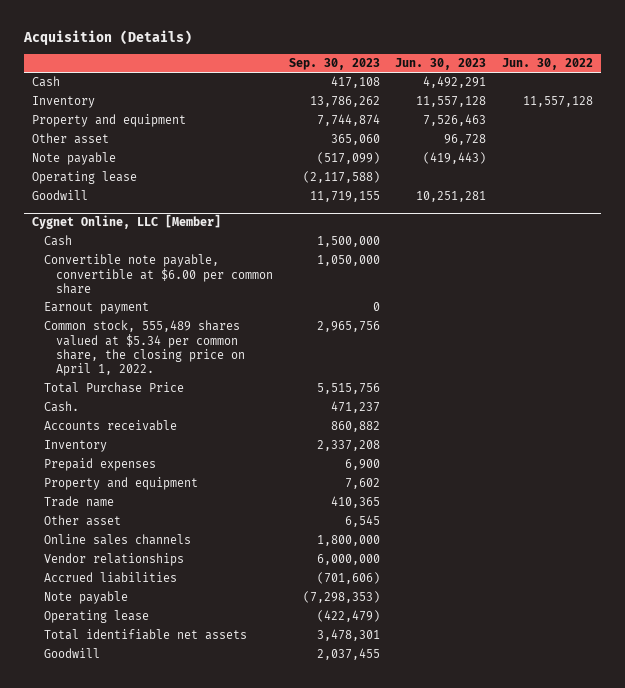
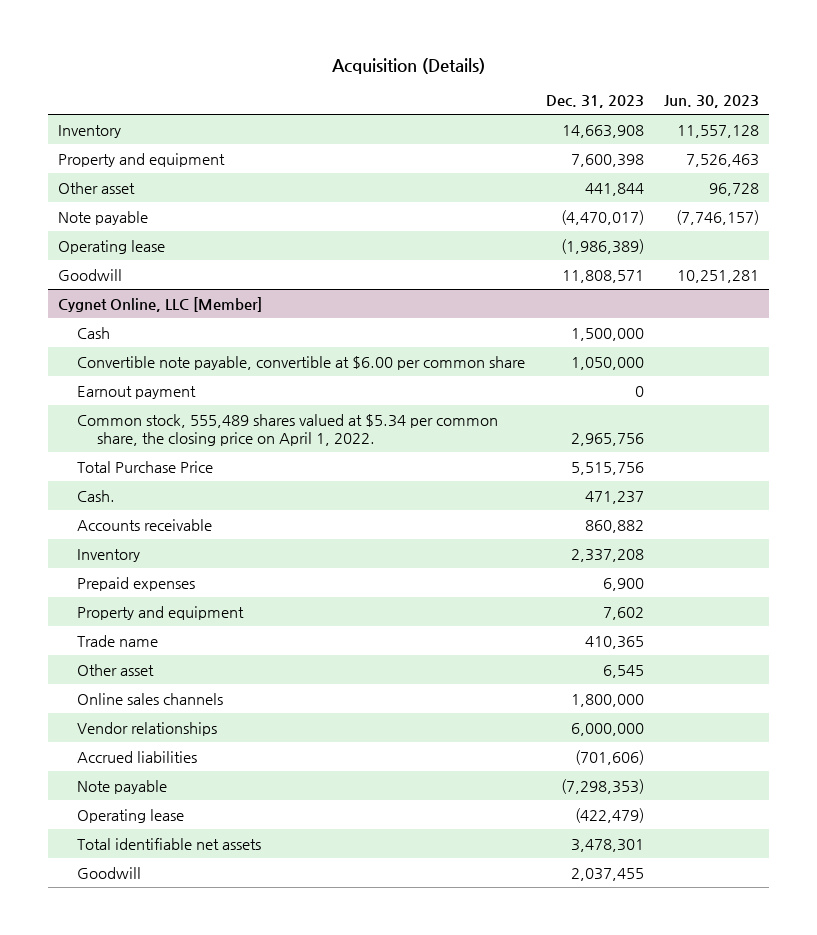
- | Sep. 30, 2023 | Jun. 30, 2023 | Jun. 30, 2022
+ | Dec. 31, 2023 | Jun. 30, 2023
- Cash | 417,108 | 4,492,291 |
- Note payable | (517,099) | (419,443) |
+ Note payable | (4,470,017) | (7,746,157)

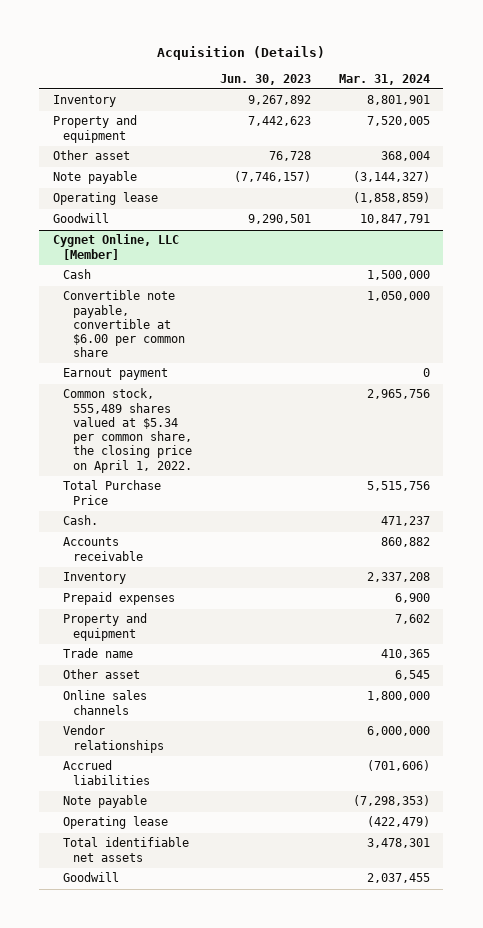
- | Dec. 31, 2023 | Jun. 30, 2023
+ | Jun. 30, 2023 | Mar. 31, 2024
- Inventory | 14,663,908 | 11,557,128
- Property and equipment | 7,600,398 | 7,526,463
- Other asset | 441,844 | 96,728
+ Inventory | 9,267,892 | 8,801,901
+ Property and equipment | 7,442,623 | 7,520,005
+ Other asset | 76,728 | 368,004
- Goodwill | 11,808,571 | 10,251,281
+ Goodwill | 9,290,501 | 10,847,791

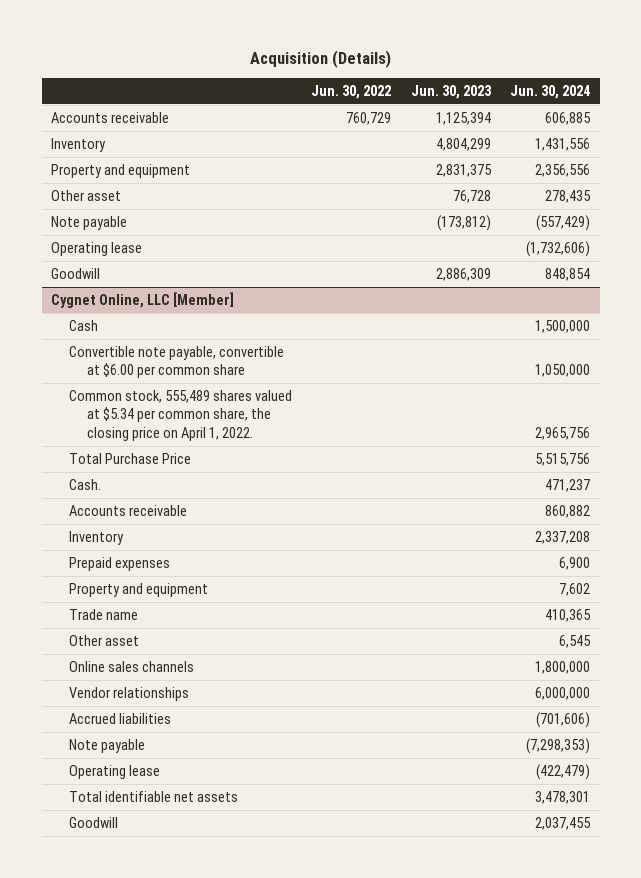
- | Jun. 30, 2023 | Mar. 31, 2024
+ | Jun. 30, 2022 | Jun. 30, 2023 | Jun. 30, 2024
- Inventory | 9,267,892 | 8,801,901
- Property and equipment | 7,442,623 | 7,520,005
+ Accounts receivable | 760,729 | 1,125,394 | 606,885
+ Inventory | | 4,804,299 | 1,431,556
+ Property and equipment | | 2,831,375 | 2,356,556
- Note payable | (7,746,157) | (3,144,327)
+ Note payable | | (173,812) | (557,429)
- Goodwill | 9,290,501 | 10,847,791
+ Goodwill | | 2,886,309 | 848,854
@ Cygnet Online, LLC [Member]
- Earnout payment | | 0

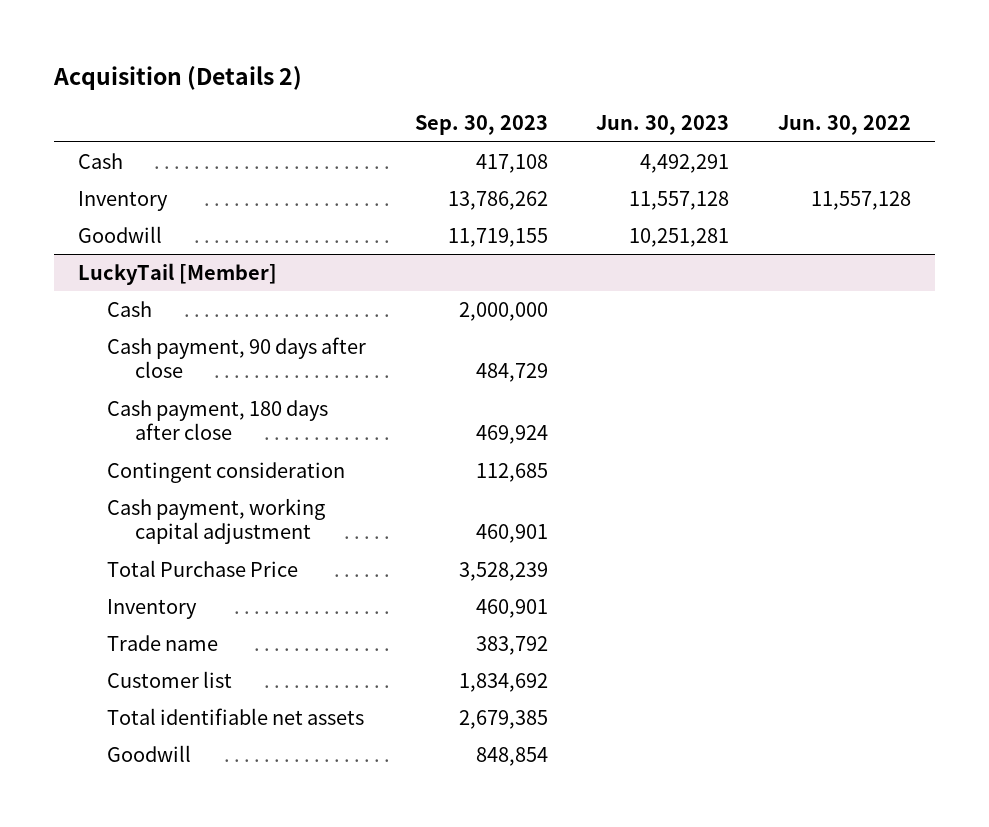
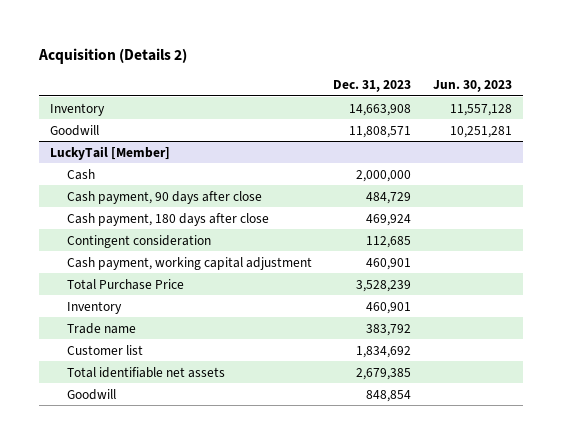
- | Sep. 30, 2023 | Jun. 30, 2023 | Jun. 30, 2022
+ | Dec. 31, 2023 | Jun. 30, 2023
- Cash | 417,108 | 4,492,291 |

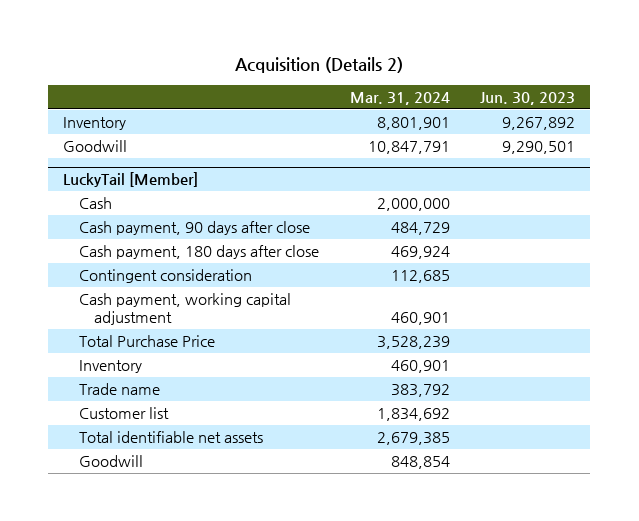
- | Dec. 31, 2023 | Jun. 30, 2023
+ | Mar. 31, 2024 | Jun. 30, 2023
- Inventory | 14,663,908 | 11,557,128
- Goodwill | 11,808,571 | 10,251,281
+ Inventory | 8,801,901 | 9,267,892
+ Goodwill | 10,847,791 | 9,290,501

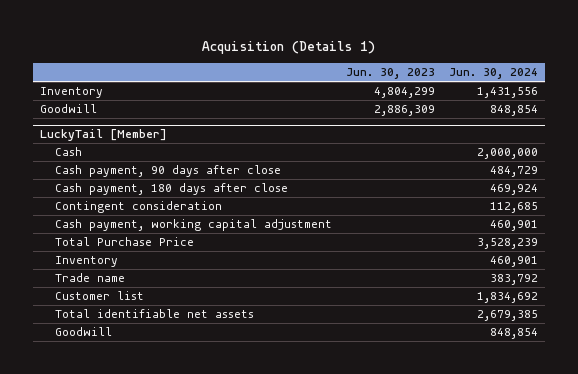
- Acquisition (Details 2)
+ Acquisition (Details 1)
- | Mar. 31, 2024 | Jun. 30, 2023
+ | Jun. 30, 2023 | Jun. 30, 2024
- Inventory | 8,801,901 | 9,267,892
- Goodwill | 10,847,791 | 9,290,501
+ Inventory | 4,804,299 | 1,431,556
+ Goodwill | 2,886,309 | 848,854

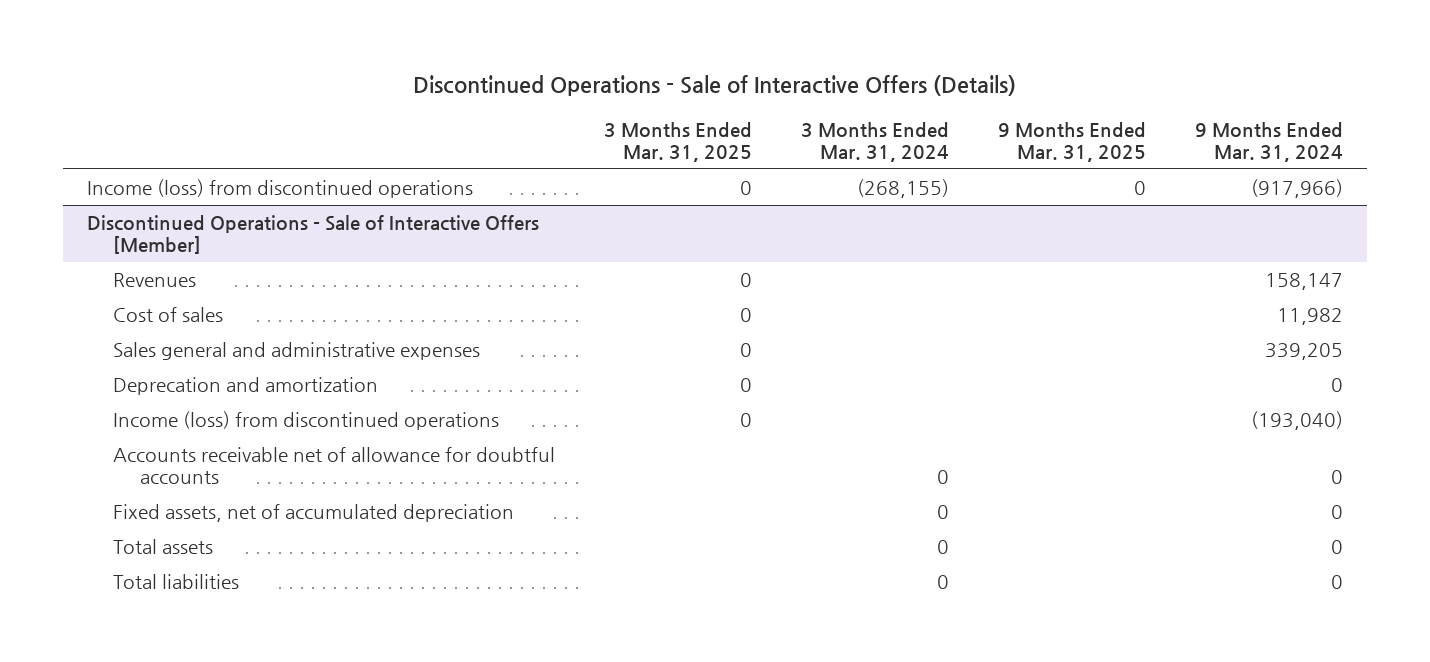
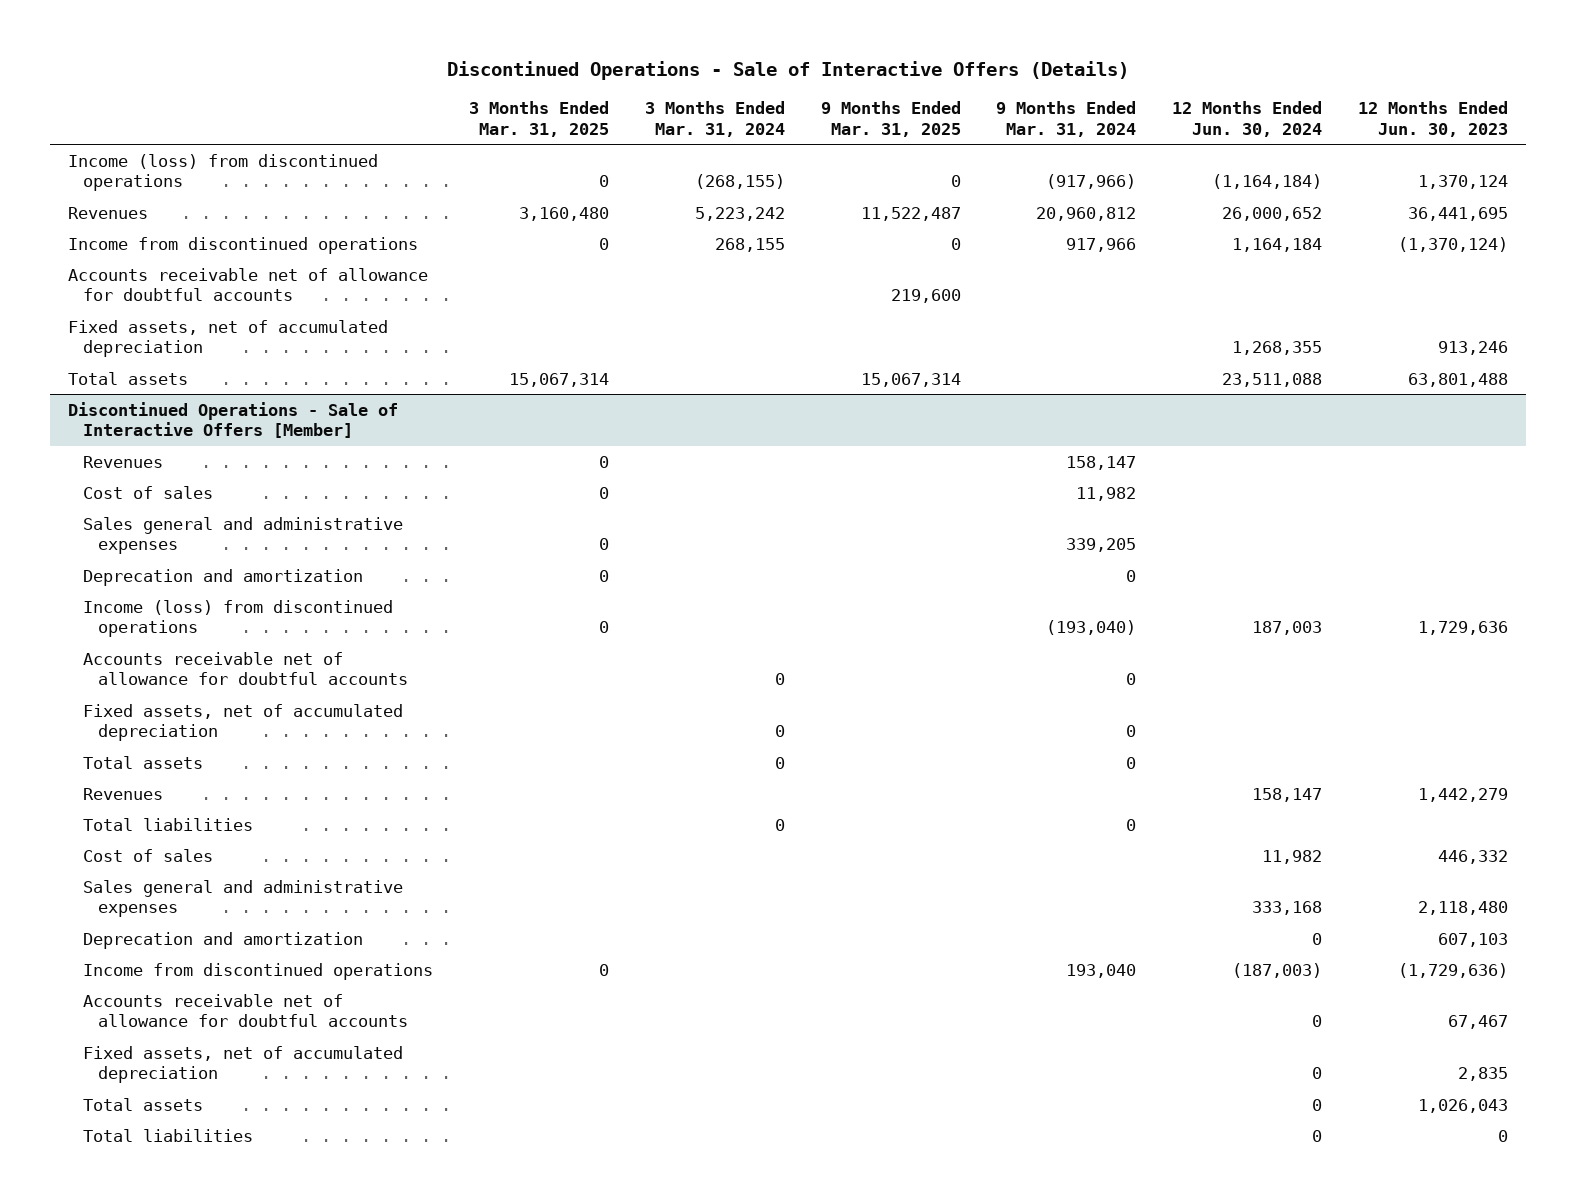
- | 3 Months Ended Mar. 31, 2025 | 3 Months Ended Mar. 31, 2024 | 9 Months Ended Mar. 31, 2025 | 9 Months Ended Mar. 31, 2024
+ | 3 Months Ended Mar. 31, 2025 | 3 Months Ended Mar. 31, 2024 | 9 Months Ended Mar. 31, 2025 | 9 Months Ended Mar. 31, 2024 | 12 Months Ended Jun. 30, 2024 | 12 Months Ended Jun. 30, 2023
+ Revenues | 3,160,480 | 5,223,242 | 11,522,487 | 20,960,812 | 26,000,652 | 36,441,695
+ Income from discontinued operations | 0 | 268,155 | 0 | 917,966 | 1,164,184 | (1,370,124)
+ Accounts receivable net of allowance for doubtful accounts | | | 219,600 | | |
+ Fixed assets, net of accumulated depreciation | | | | | 1,268,355 | 913,246
+ Total assets | 15,067,314 | | 15,067,314 | | 23,511,088 | 63,801,488
@ Discontinued Operations - Sale of Interactive Offers [Member]
+ Revenues | | | | | 158,147 | 1,442,279
+ Cost of sales | | | | | 11,982 | 446,332
+ Sales general and administrative expenses | | | | | 333,168 | 2,118,480
+ Deprecation and amortization | | | | | 0 | 607,103
+ Income from discontinued operations | 0 | | | 193,040 | (187,003) | (1,729,636)
+ Accounts receivable net of allowance for doubtful accounts | | | | | 0 | 67,467
+ Fixed assets, net of accumulated depreciation | | | | | 0 | 2,835
+ Total assets | | | | | 0 | 1,026,043
+ Total liabilities | | | | | 0 | 0

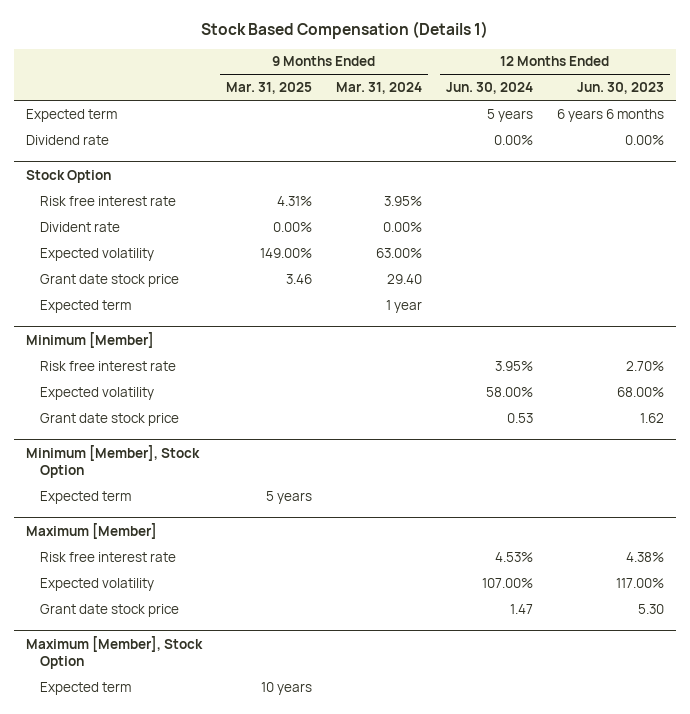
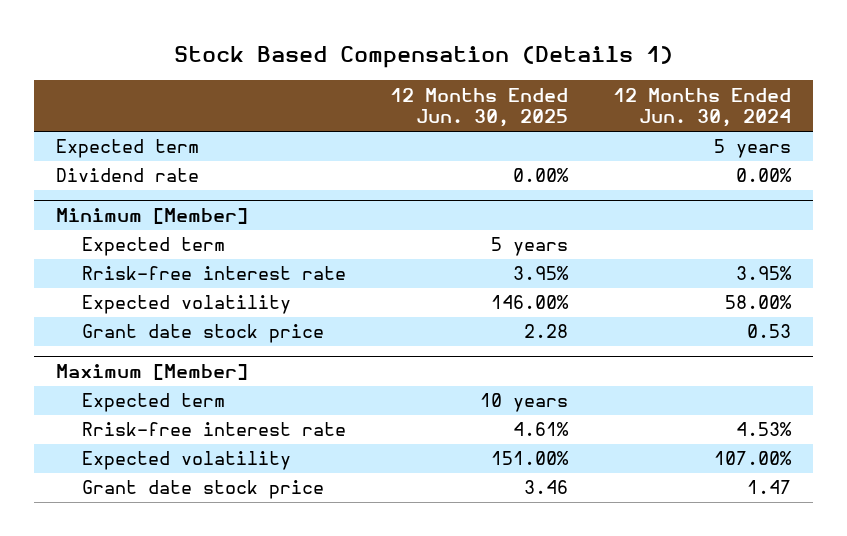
- | 9 Months Ended Mar. 31, 2025 | 9 Months Ended Mar. 31, 2024 | 12 Months Ended Jun. 30, 2024 | 12 Months Ended Jun. 30, 2023
+ | 12 Months Ended Jun. 30, 2025 | 12 Months Ended Jun. 30, 2024
- Stock Option
- Risk free interest rate | 4.31% | 3.95% | |
- Divident rate | 0.00% | 0.00% | |
- Expected volatility | 149.00% | 63.00% | |
- Grant date stock price | 3.46 | 29.40 | |
- Expected term | | 1 year | |
@ Minimum [Member]
- Risk free interest rate | | | 3.95% | 2.70%
+ Expected term | 5 years |
+ Rrisk-free interest rate | 3.95% | 3.95%
- Minimum [Member], Stock Option
- Expected term | 5 years | | |
@ Maximum [Member]
- Risk free interest rate | | | 4.53% | 4.38%
+ Expected term | 10 years |
+ Rrisk-free interest rate | 4.61% | 4.53%
- Maximum [Member], Stock Option
- Expected term | 10 years | | |

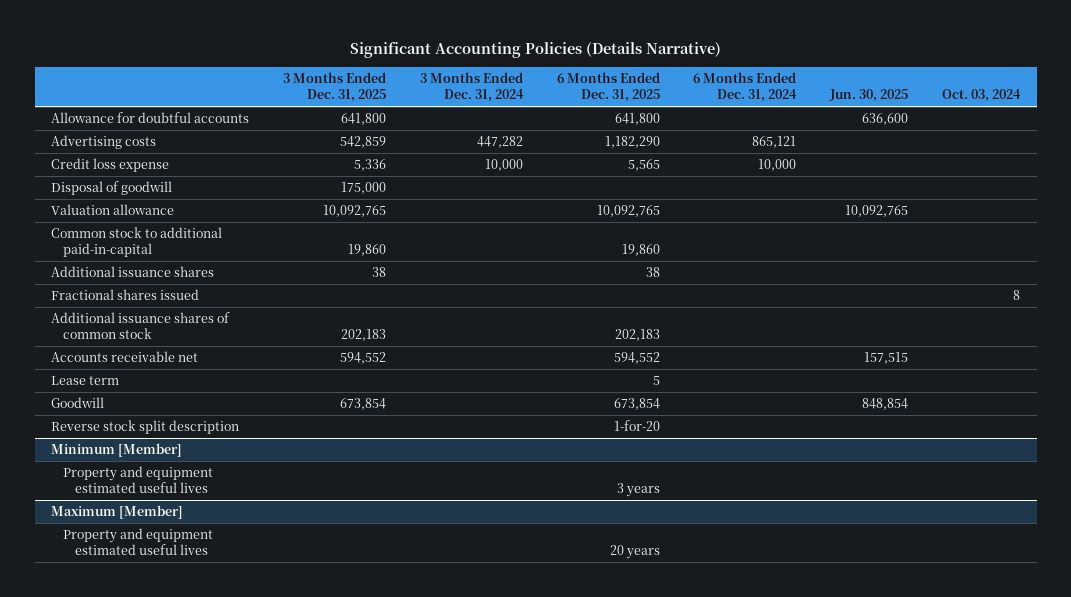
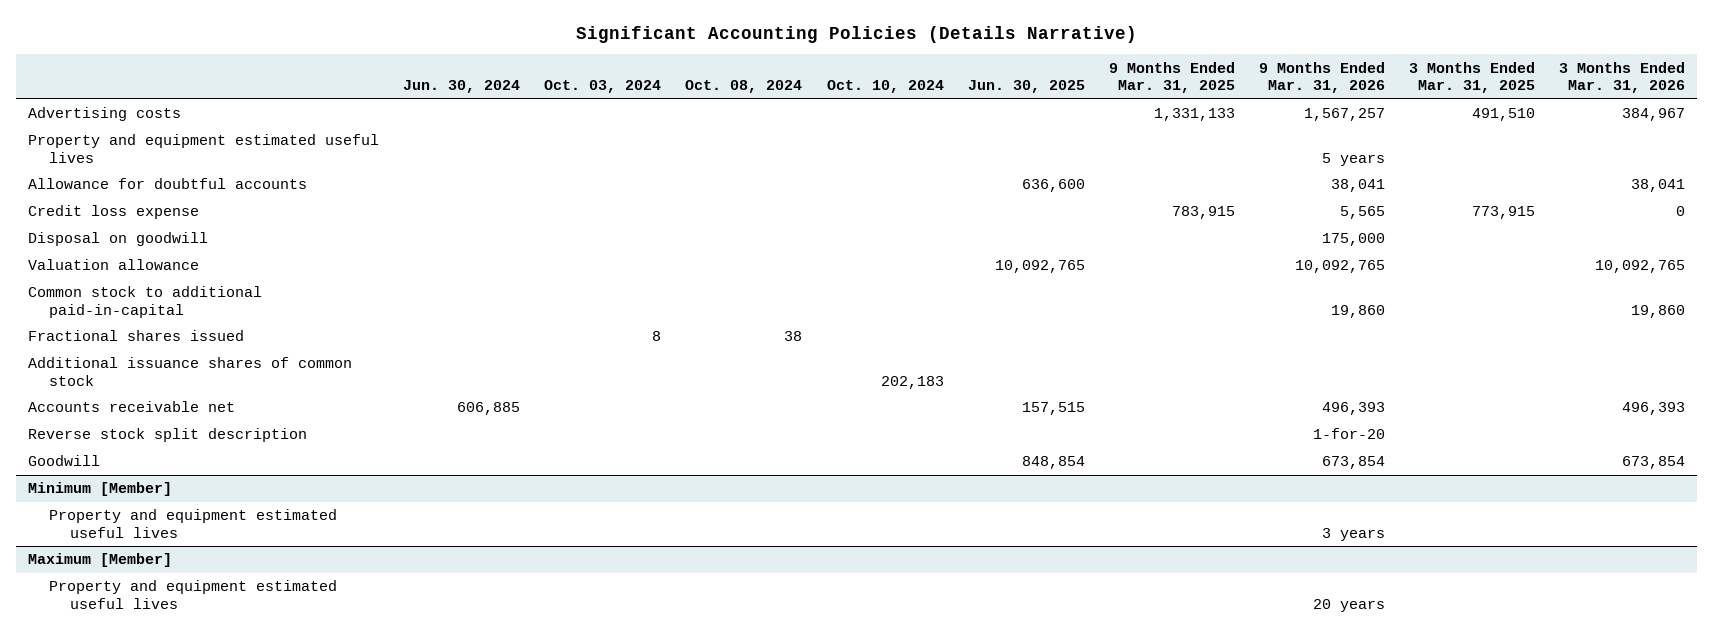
- | 3 Months Ended Dec. 31, 2025 | 3 Months Ended Dec. 31, 2024 | 6 Months Ended Dec. 31, 2025 | 6 Months Ended Dec. 31, 2024 | Jun. 30, 2025 | Oct. 03, 2024
+ | Jun. 30, 2024 | Oct. 03, 2024 | Oct. 08, 2024 | Oct. 10, 2024 | Jun. 30, 2025 | 9 Months Ended Mar. 31, 2025 | 9 Months Ended Mar. 31, 2026 | 3 Months Ended Mar. 31, 2025 | 3 Months Ended Mar. 31, 2026
+ Property and equipment estimated useful lives | | | | | | | 5 years | |
moved down: Allowance for doubtful accounts | | | | | 636,600 | | 38,041 | | 38,041
- Disposal of goodwill | 175,000 | | | | |
+ Disposal on goodwill | | | | | | | 175,000 | |
- Additional issuance shares | 38 | | 38 | | |
- Lease term | | | 5 | | |
moved down: Goodwill | | | | | 848,854 | | 673,854 | | 673,854

